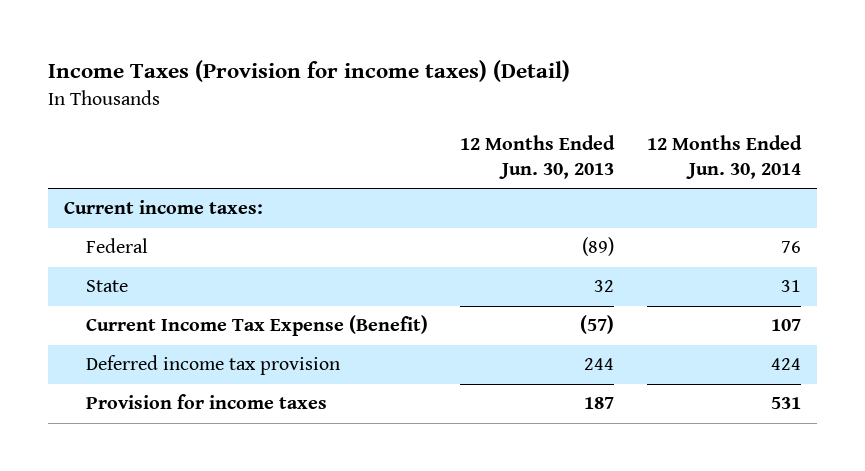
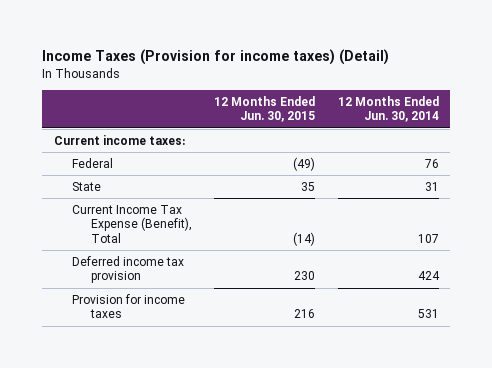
- | 12 Months Ended Jun. 30, 2013 | 12 Months Ended Jun. 30, 2014
+ | 12 Months Ended Jun. 30, 2015 | 12 Months Ended Jun. 30, 2014
- Current Income Tax Expense (Benefit) | (57) | 107
+ Current Income Tax Expense (Benefit), Total | (14) | 107

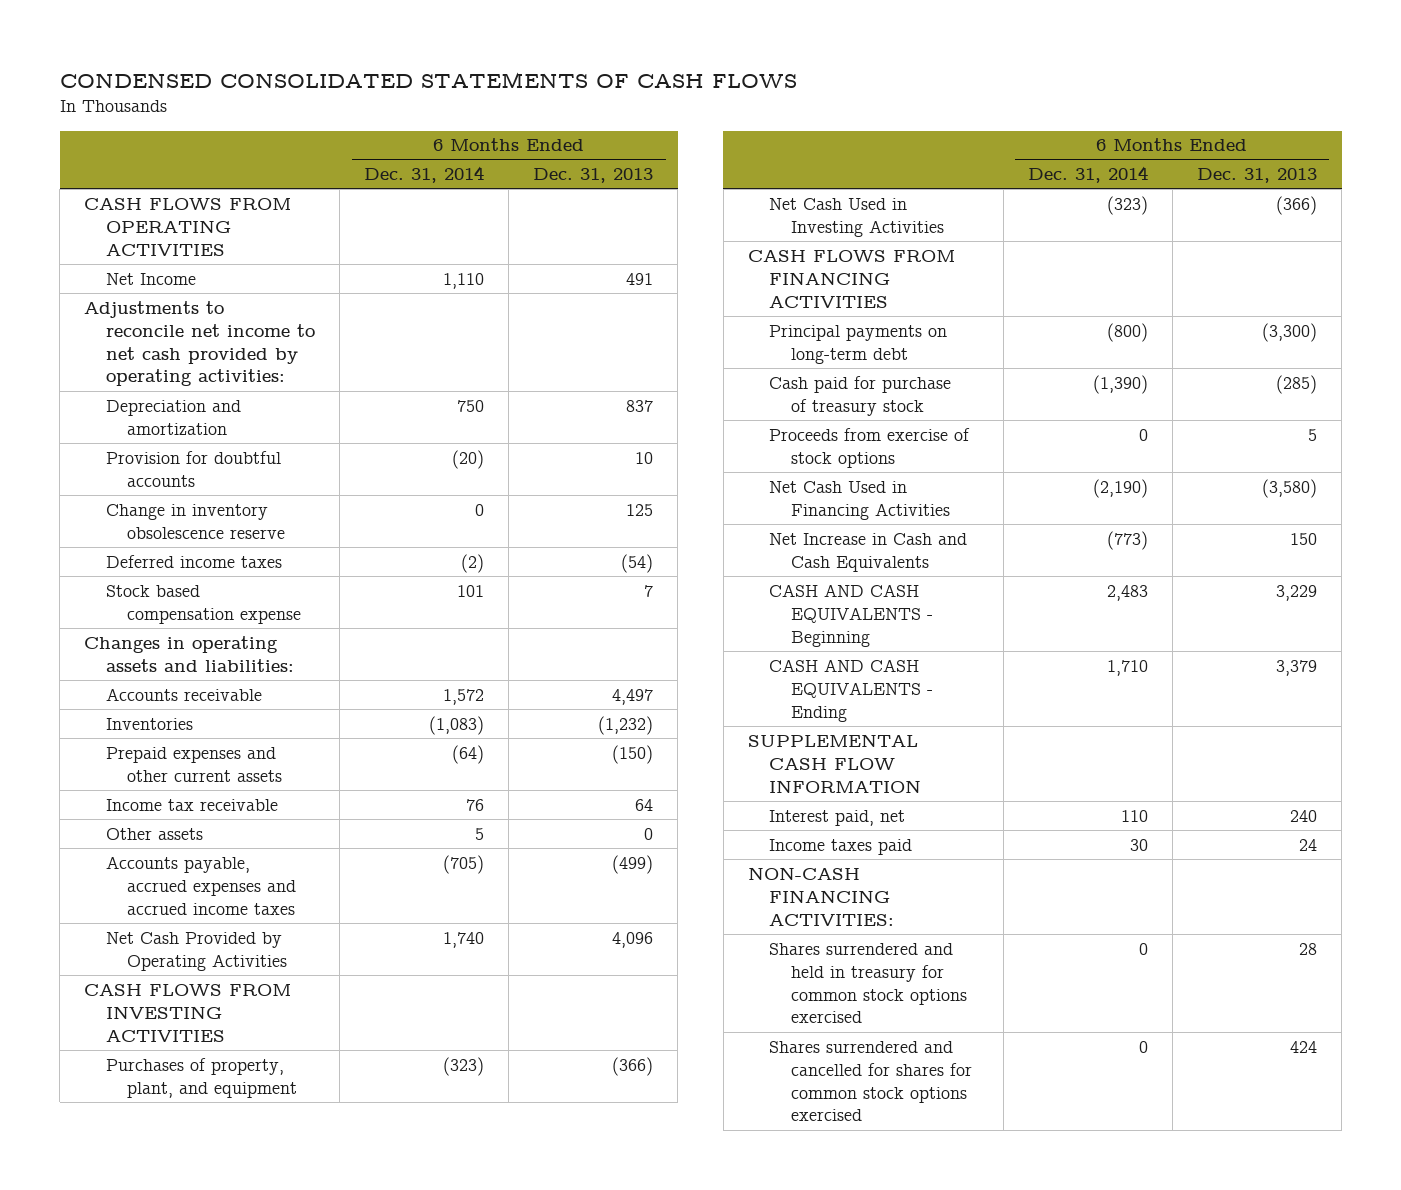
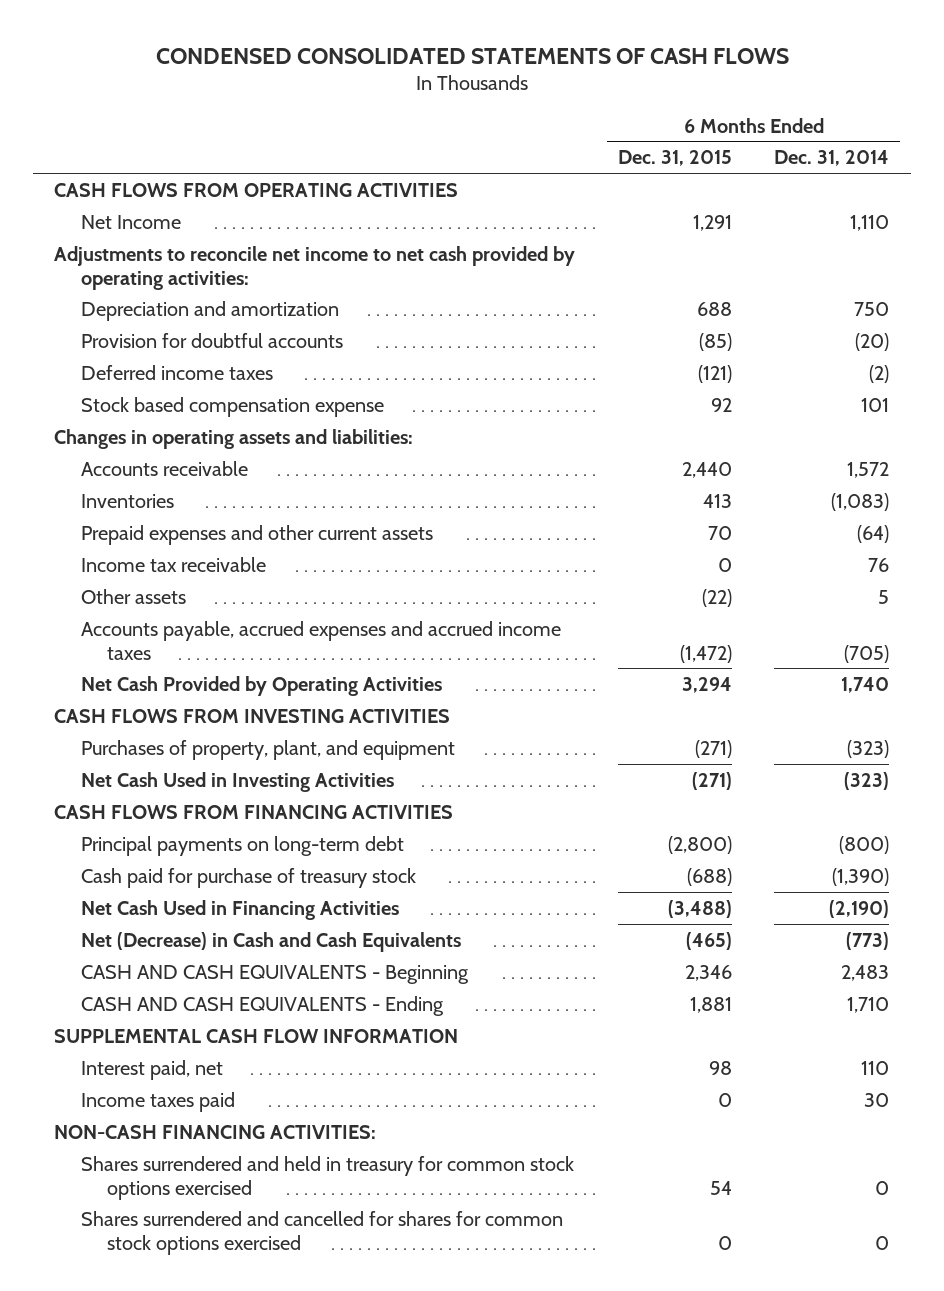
- | 6 Months Ended Dec. 31, 2014 | 6 Months Ended Dec. 31, 2013
+ | 6 Months Ended Dec. 31, 2015 | 6 Months Ended Dec. 31, 2014
- Change in inventory obsolescence reserve | 0 | 125
- Proceeds from exercise of stock options | 0 | 5
- Net Increase in Cash and Cash Equivalents | (773) | 150
+ Net (Decrease) in Cash and Cash Equivalents | (465) | (773)

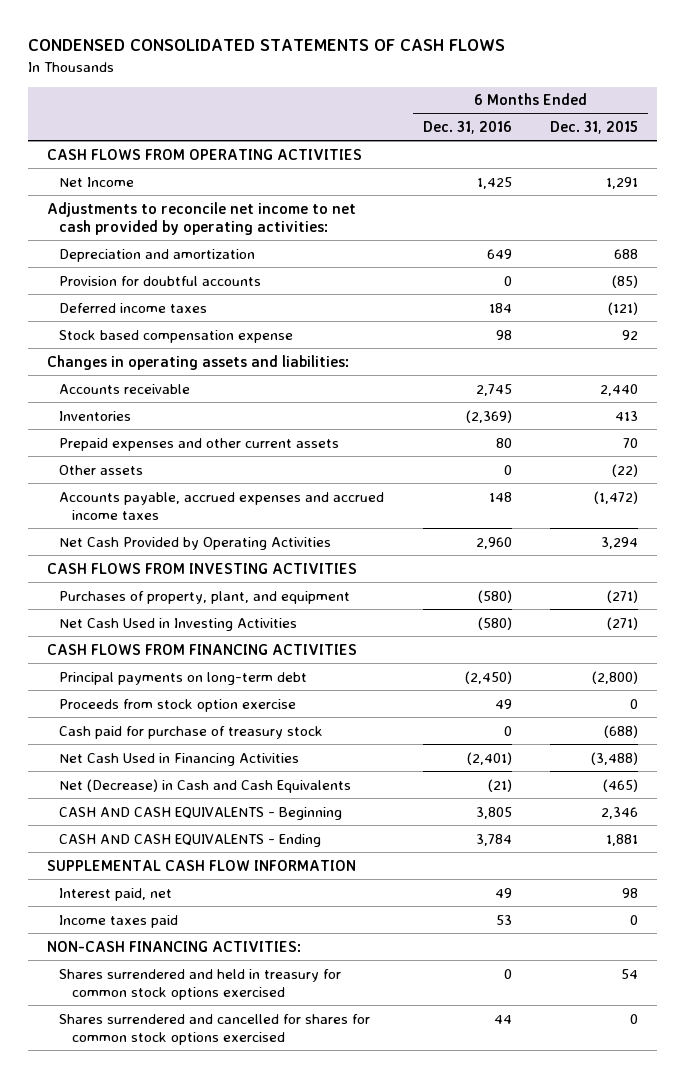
- | 6 Months Ended Dec. 31, 2015 | 6 Months Ended Dec. 31, 2014
+ | 6 Months Ended Dec. 31, 2016 | 6 Months Ended Dec. 31, 2015
- Income tax receivable | 0 | 76
+ Proceeds from stock option exercise | 49 | 0

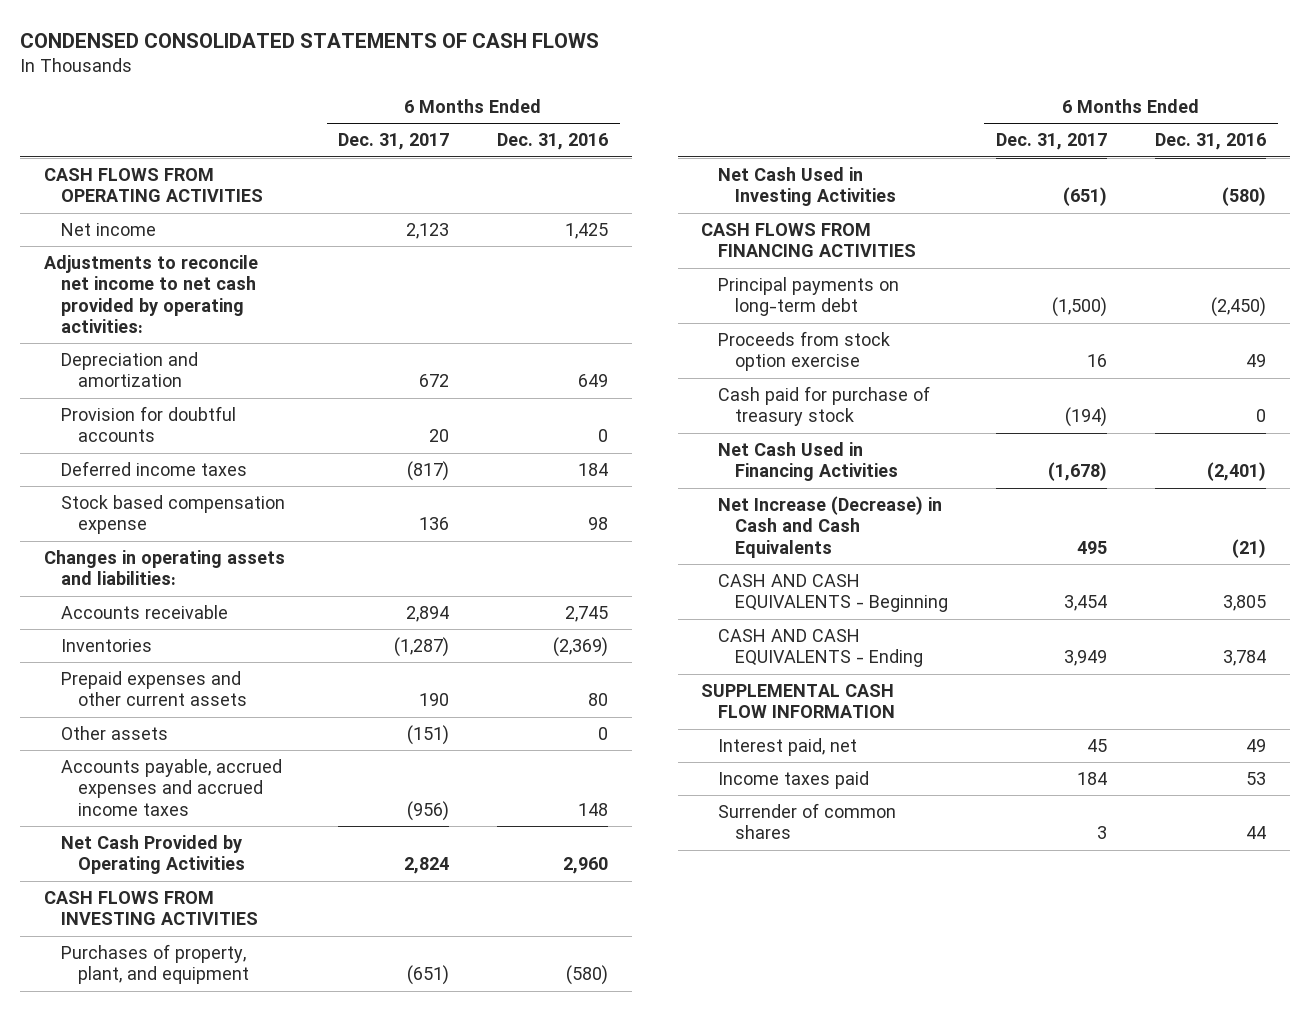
- | 6 Months Ended Dec. 31, 2016 | 6 Months Ended Dec. 31, 2015
+ | 6 Months Ended Dec. 31, 2017 | 6 Months Ended Dec. 31, 2016
- Net Income | 1,425 | 1,291
+ Net income | 2,123 | 1,425
- Net (Decrease) in Cash and Cash Equivalents | (21) | (465)
+ Net Increase (Decrease) in Cash and Cash Equivalents | 495 | (21)
- NON-CASH FINANCING ACTIVITIES:
- Shares surrendered and held in treasury for common stock options exercised | 0 | 54
- Shares surrendered and cancelled for shares for common stock options exercised | 44 | 0
+ Surrender of common shares | 3 | 44

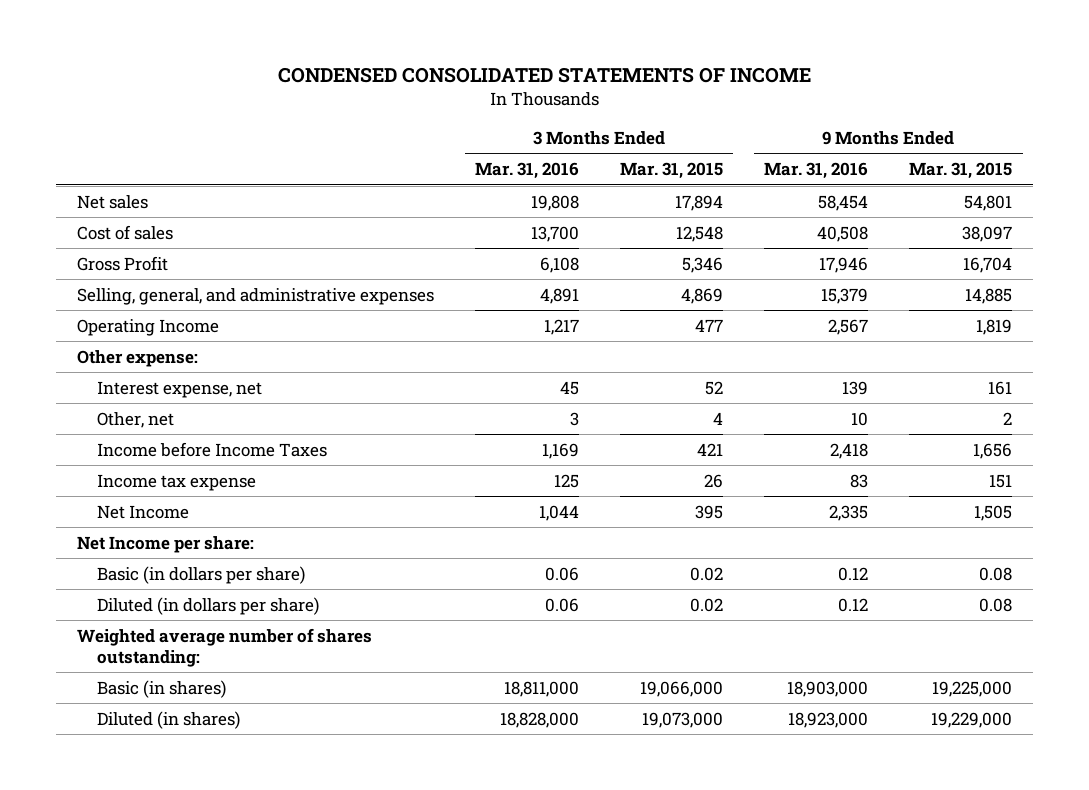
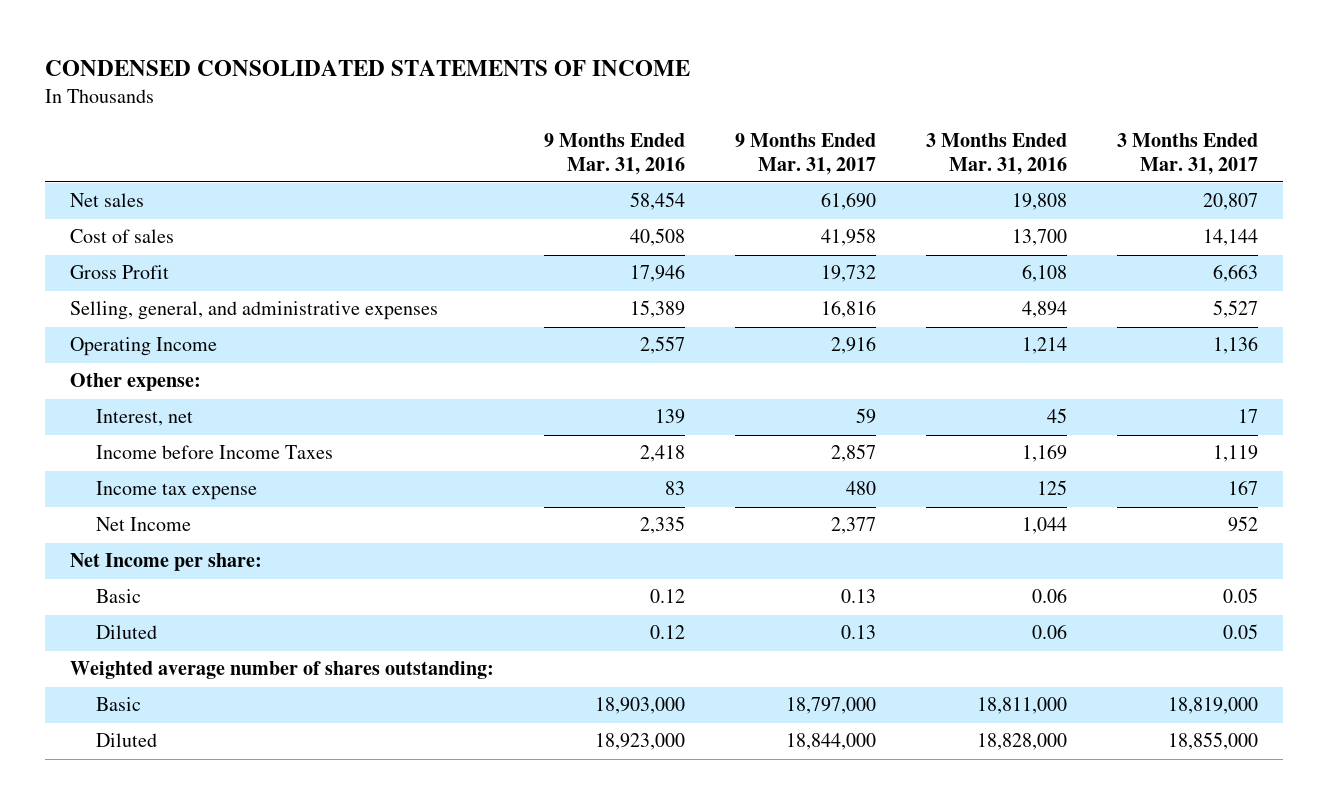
- | 3 Months Ended Mar. 31, 2016 | 3 Months Ended Mar. 31, 2015 | 9 Months Ended Mar. 31, 2016 | 9 Months Ended Mar. 31, 2015
+ | 9 Months Ended Mar. 31, 2016 | 9 Months Ended Mar. 31, 2017 | 3 Months Ended Mar. 31, 2016 | 3 Months Ended Mar. 31, 2017
- Selling, general, and administrative expenses | 4,891 | 4,869 | 15,379 | 14,885
- Operating Income | 1,217 | 477 | 2,567 | 1,819
+ Selling, general, and administrative expenses | 15,389 | 16,816 | 4,894 | 5,527
+ Operating Income | 2,557 | 2,916 | 1,214 | 1,136
- Interest expense, net | 45 | 52 | 139 | 161
- Other, net | 3 | 4 | 10 | 2
+ Interest, net | 139 | 59 | 45 | 17
- Basic (in dollars per share) | 0.06 | 0.02 | 0.12 | 0.08
- Diluted (in dollars per share) | 0.06 | 0.02 | 0.12 | 0.08
+ Basic | 0.12 | 0.13 | 0.06 | 0.05
+ Diluted | 0.12 | 0.13 | 0.06 | 0.05
- Basic (in shares) | 18,811,000 | 19,066,000 | 18,903,000 | 19,225,000
- Diluted (in shares) | 18,828,000 | 19,073,000 | 18,923,000 | 19,229,000
+ Basic | 18,903,000 | 18,797,000 | 18,811,000 | 18,819,000
+ Diluted | 18,923,000 | 18,844,000 | 18,828,000 | 18,855,000

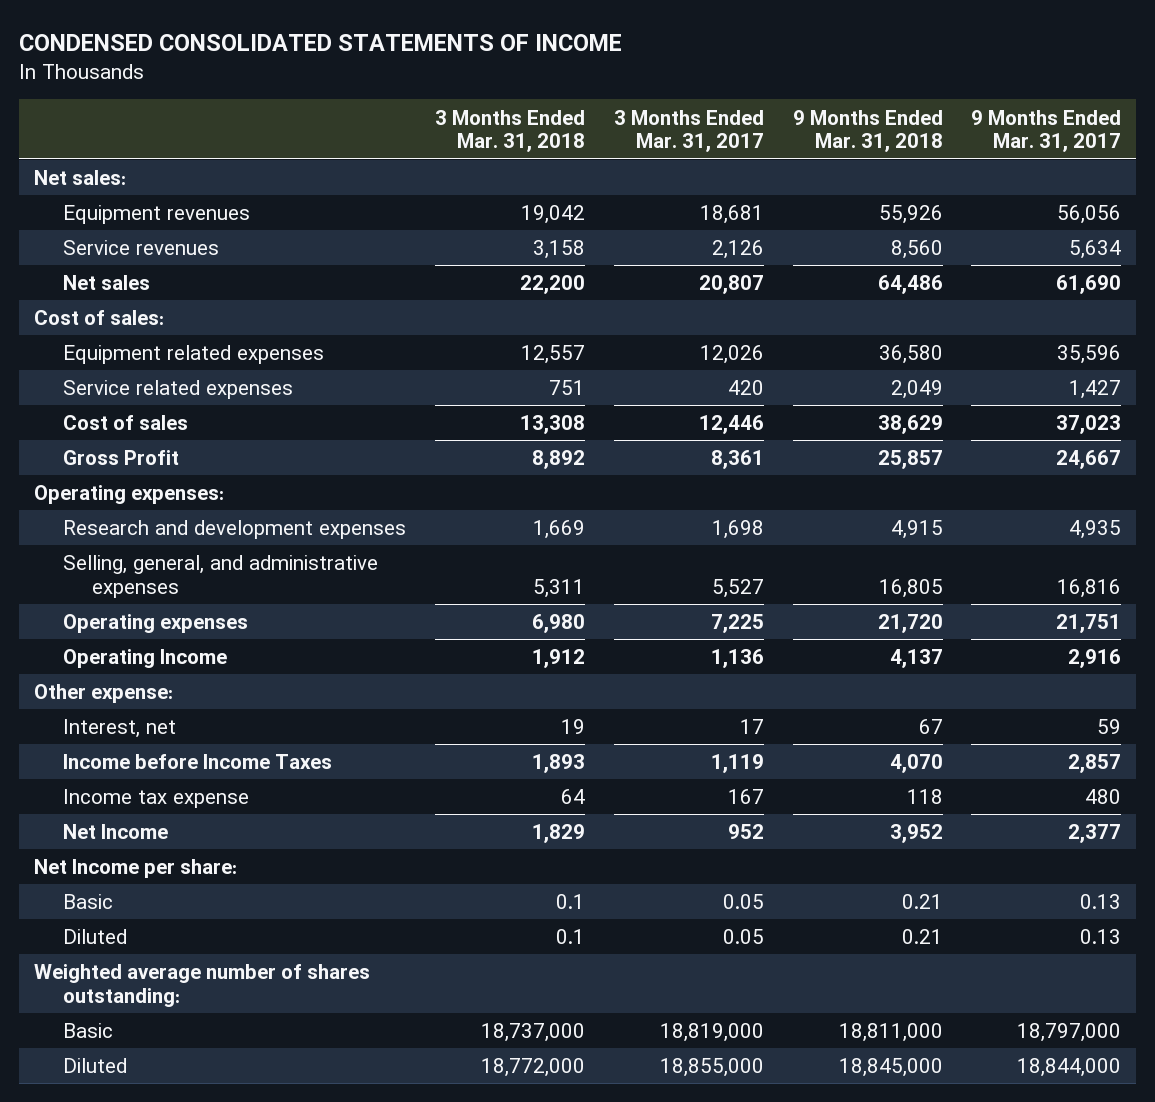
- | 9 Months Ended Mar. 31, 2016 | 9 Months Ended Mar. 31, 2017 | 3 Months Ended Mar. 31, 2016 | 3 Months Ended Mar. 31, 2017
+ | 3 Months Ended Mar. 31, 2018 | 3 Months Ended Mar. 31, 2017 | 9 Months Ended Mar. 31, 2018 | 9 Months Ended Mar. 31, 2017
+ Net sales:
+ Equipment revenues | 19,042 | 18,681 | 55,926 | 56,056
+ Service revenues | 3,158 | 2,126 | 8,560 | 5,634
- Cost of sales | 40,508 | 41,958 | 13,700 | 14,144
- Gross Profit | 17,946 | 19,732 | 6,108 | 6,663
+ Cost of sales:
+ Equipment related expenses | 12,557 | 12,026 | 36,580 | 35,596
+ Service related expenses | 751 | 420 | 2,049 | 1,427
+ Cost of sales | 13,308 | 12,446 | 38,629 | 37,023
+ Gross Profit | 8,892 | 8,361 | 25,857 | 24,667
+ Operating expenses:
+ Research and development expenses | 1,669 | 1,698 | 4,915 | 4,935
+ Operating expenses | 6,980 | 7,225 | 21,720 | 21,751

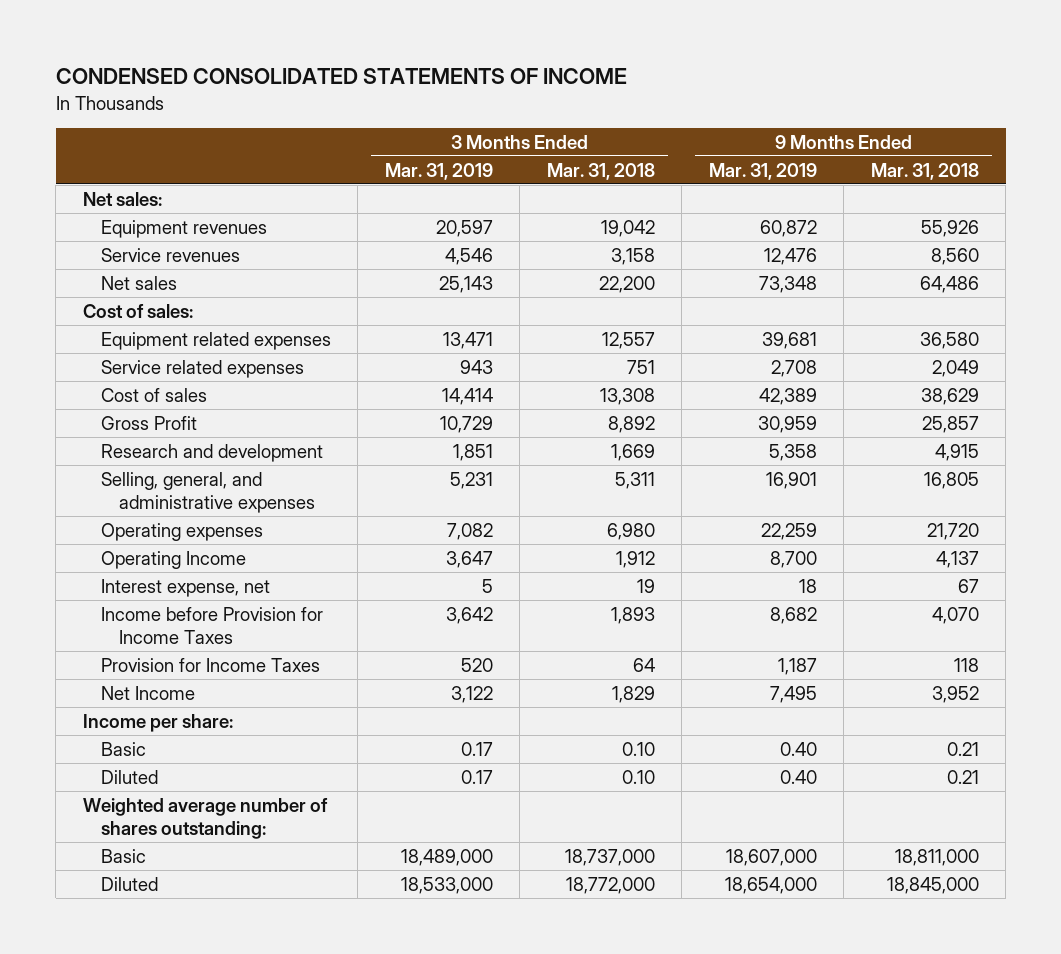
- | 3 Months Ended Mar. 31, 2018 | 3 Months Ended Mar. 31, 2017 | 9 Months Ended Mar. 31, 2018 | 9 Months Ended Mar. 31, 2017
+ | 3 Months Ended Mar. 31, 2019 | 3 Months Ended Mar. 31, 2018 | 9 Months Ended Mar. 31, 2019 | 9 Months Ended Mar. 31, 2018
- Operating expenses:
- Research and development expenses | 1,669 | 1,698 | 4,915 | 4,935
+ Research and development | 1,851 | 1,669 | 5,358 | 4,915
- Other expense:
- Interest, net | 19 | 17 | 67 | 59
- Income before Income Taxes | 1,893 | 1,119 | 4,070 | 2,857
- Income tax expense | 64 | 167 | 118 | 480
+ Interest expense, net | 5 | 19 | 18 | 67
+ Income before Provision for Income Taxes | 3,642 | 1,893 | 8,682 | 4,070
+ Provision for Income Taxes | 520 | 64 | 1,187 | 118
- Net Income per share:
- Basic | 0.1 | 0.05 | 0.21 | 0.13
- Diluted | 0.1 | 0.05 | 0.21 | 0.13
+ Income per share:
+ Basic | 0.17 | 0.10 | 0.40 | 0.21
+ Diluted | 0.17 | 0.10 | 0.40 | 0.21

